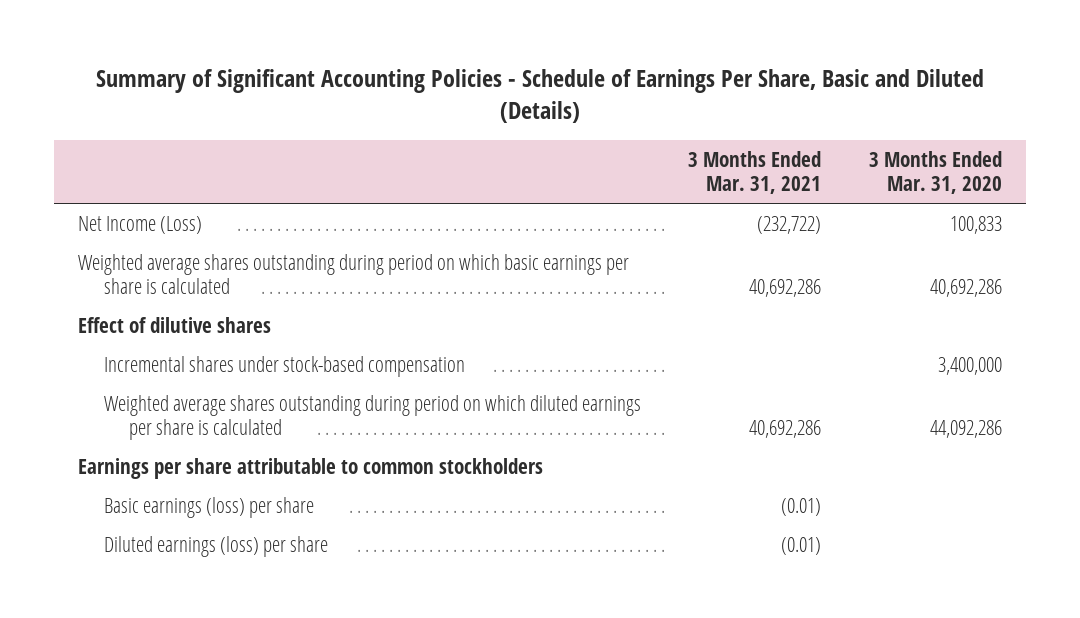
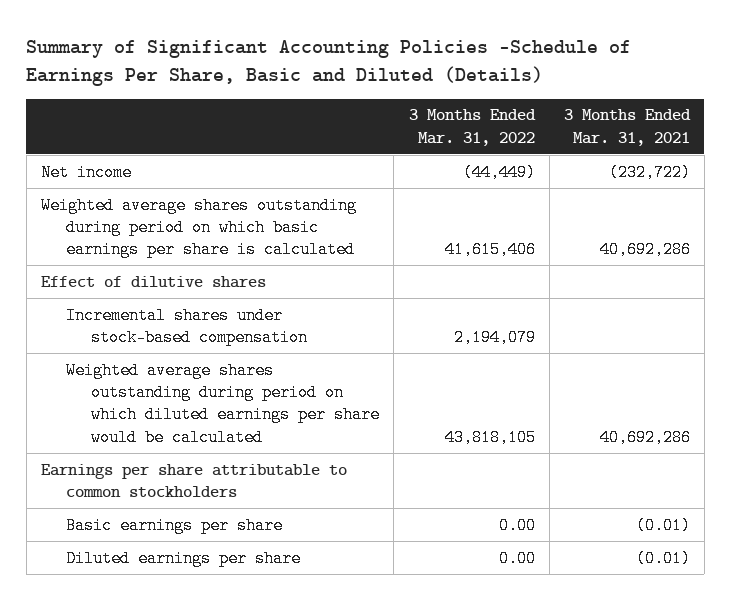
- Summary of Significant Accounting Policies - Schedule of Earnings Per Share, Basic and Diluted (Details)
+ Summary of Significant Accounting Policies -Schedule of Earnings Per Share, Basic and Diluted (Details)
- | 3 Months Ended Mar. 31, 2021 | 3 Months Ended Mar. 31, 2020
+ | 3 Months Ended Mar. 31, 2022 | 3 Months Ended Mar. 31, 2021
- Net Income (Loss) | (232,722) | 100,833
+ Net income | (44,449) | (232,722)
- Weighted average shares outstanding during period on which diluted earnings per share is calculated | 40,692,286 | 44,092,286
+ Weighted average shares outstanding during period on which diluted earnings per share would be calculated | 43,818,105 | 40,692,286
- Basic earnings (loss) per share | (0.01) |
- Diluted earnings (loss) per share | (0.01) |
+ Basic earnings per share | 0.00 | (0.01)
+ Diluted earnings per share | 0.00 | (0.01)

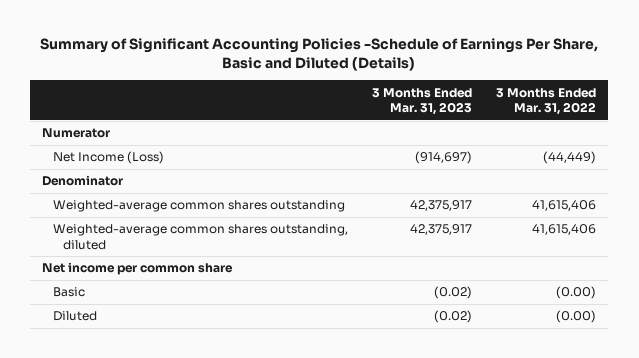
- | 3 Months Ended Mar. 31, 2022 | 3 Months Ended Mar. 31, 2021
+ | 3 Months Ended Mar. 31, 2023 | 3 Months Ended Mar. 31, 2022
- Net income | (44,449) | (232,722)
- Weighted average shares outstanding during period on which basic earnings per share is calculated | 41,615,406 | 40,692,286
- Effect of dilutive shares
- Incremental shares under stock-based compensation | 2,194,079 |
- Weighted average shares outstanding during period on which diluted earnings per share would be calculated | 43,818,105 | 40,692,286
- Earnings per share attributable to common stockholders
- Basic earnings per share | 0.00 | (0.01)
- Diluted earnings per share | 0.00 | (0.01)
+ Numerator
+ Net Income (Loss) | (914,697) | (44,449)
+ Denominator
+ Weighted-average common shares outstanding | 42,375,917 | 41,615,406
+ Weighted-average common shares outstanding, diluted | 42,375,917 | 41,615,406
+ Net income per common share
+ Basic | (0.02) | (0.00)
+ Diluted | (0.02) | (0.00)

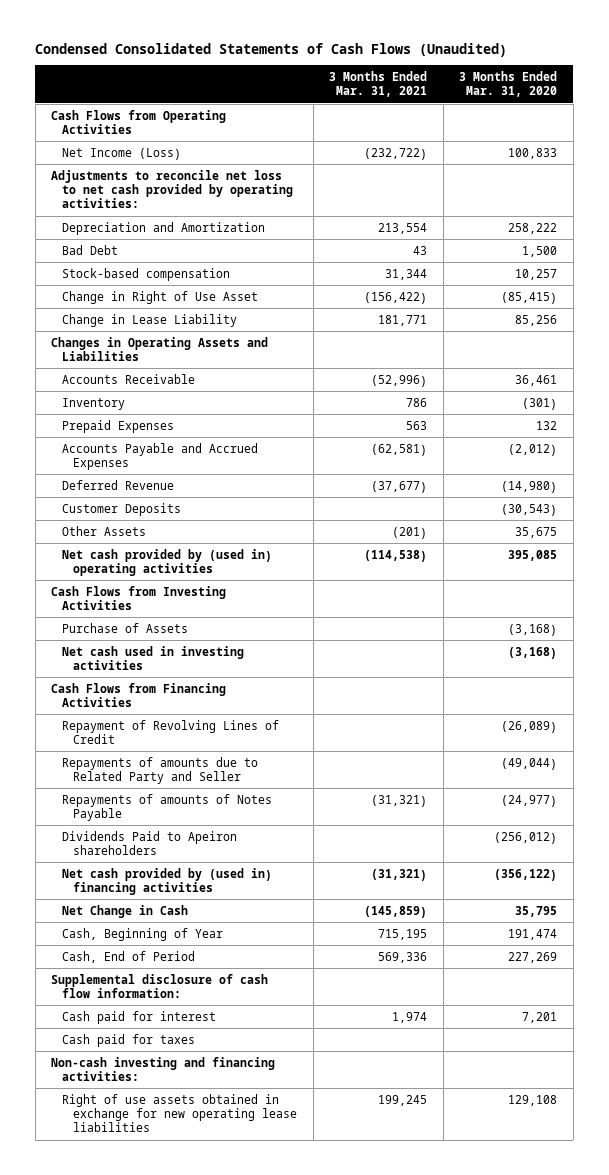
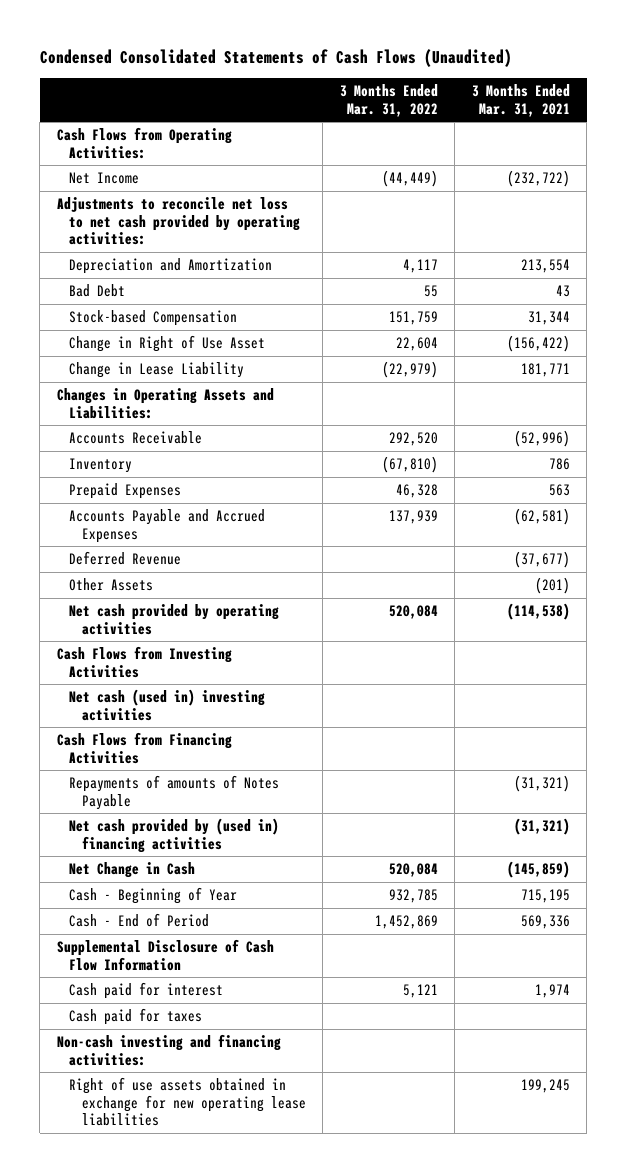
- | 3 Months Ended Mar. 31, 2021 | 3 Months Ended Mar. 31, 2020
+ | 3 Months Ended Mar. 31, 2022 | 3 Months Ended Mar. 31, 2021
- Cash Flows from Operating Activities
- Net Income (Loss) | (232,722) | 100,833
+ Cash Flows from Operating Activities:
+ Net Income | (44,449) | (232,722)
- Stock-based compensation | 31,344 | 10,257
+ Stock-based Compensation | 151,759 | 31,344
- Changes in Operating Assets and Liabilities
+ Changes in Operating Assets and Liabilities:
- Customer Deposits | | (30,543)
- Net cash provided by (used in) operating activities | (114,538) | 395,085
+ Net cash provided by operating activities | 520,084 | (114,538)
- Purchase of Assets | | (3,168)
- Net cash used in investing activities | | (3,168)
+ Net cash (used in) investing activities
- Repayment of Revolving Lines of Credit | | (26,089)
- Repayments of amounts due to Related Party and Seller | | (49,044)
- Dividends Paid to Apeiron shareholders | | (256,012)
- Cash, Beginning of Year | 715,195 | 191,474
- Cash, End of Period | 569,336 | 227,269
- Supplemental disclosure of cash flow information:
+ Cash - Beginning of Year | 932,785 | 715,195
+ Cash - End of Period | 1,452,869 | 569,336
+ Supplemental Disclosure of Cash Flow Information

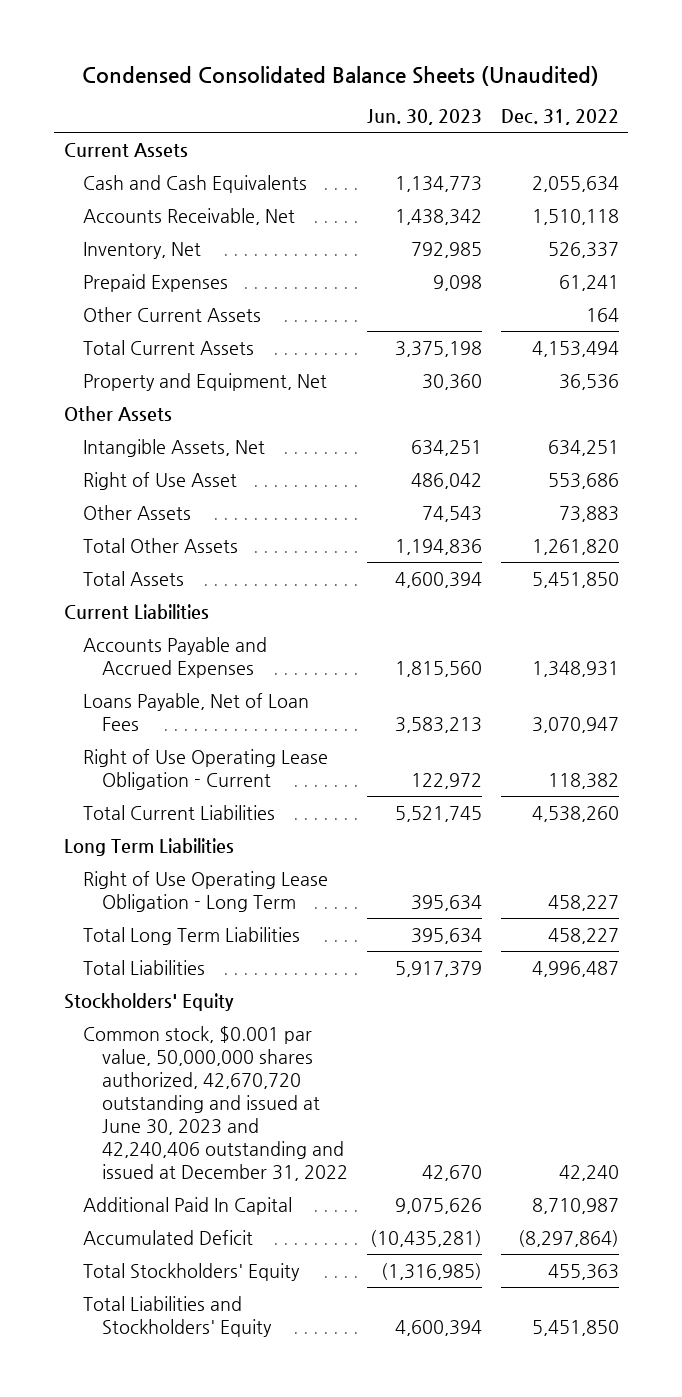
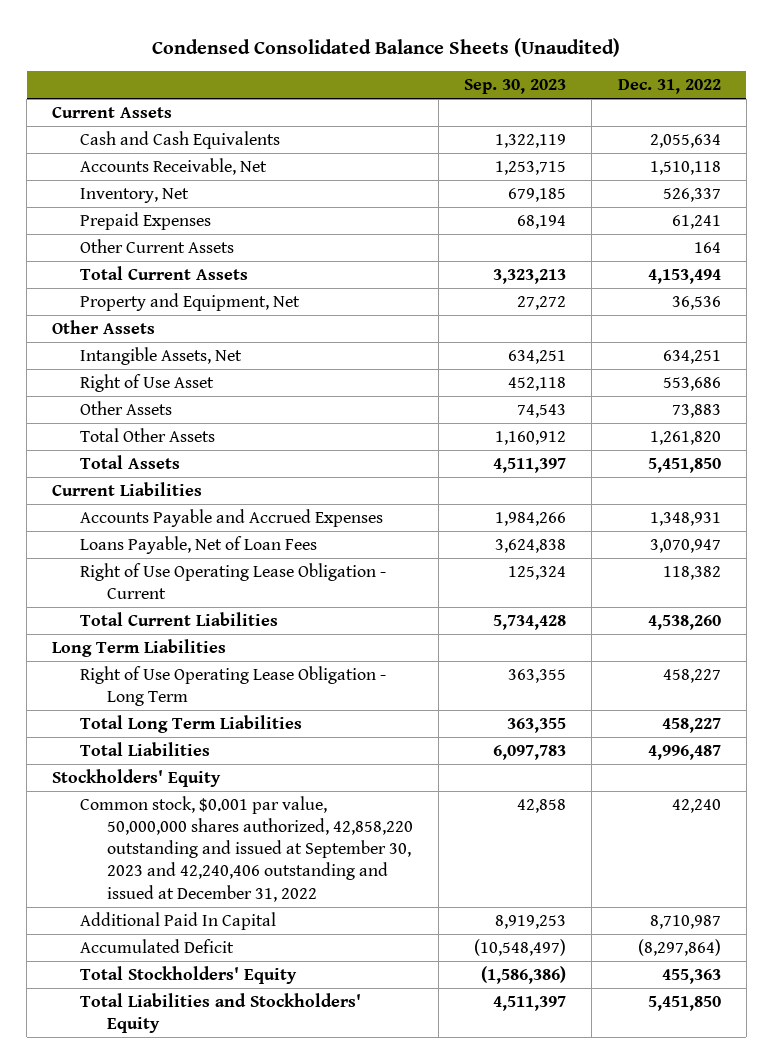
- | Jun. 30, 2023 | Dec. 31, 2022
+ | Sep. 30, 2023 | Dec. 31, 2022
- Common stock, $0.001 par value, 50,000,000 shares authorized, 42,670,720 outstanding and issued at June 30, 2023 and 42,240,406 outstanding and issued at December 31, 2022 | 42,670 | 42,240
+ Common stock, $0.001 par value, 50,000,000 shares authorized, 42,858,220 outstanding and issued at September 30, 2023 and 42,240,406 outstanding and issued at December 31, 2022 | 42,858 | 42,240

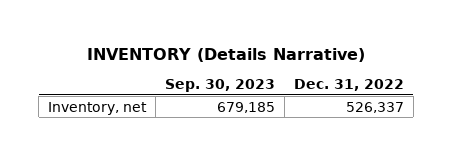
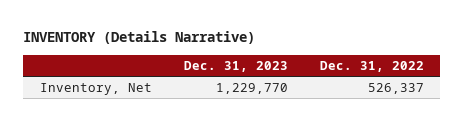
- | Sep. 30, 2023 | Dec. 31, 2022
+ | Dec. 31, 2023 | Dec. 31, 2022
- Inventory, net | 679,185 | 526,337
+ Inventory, Net | 1,229,770 | 526,337

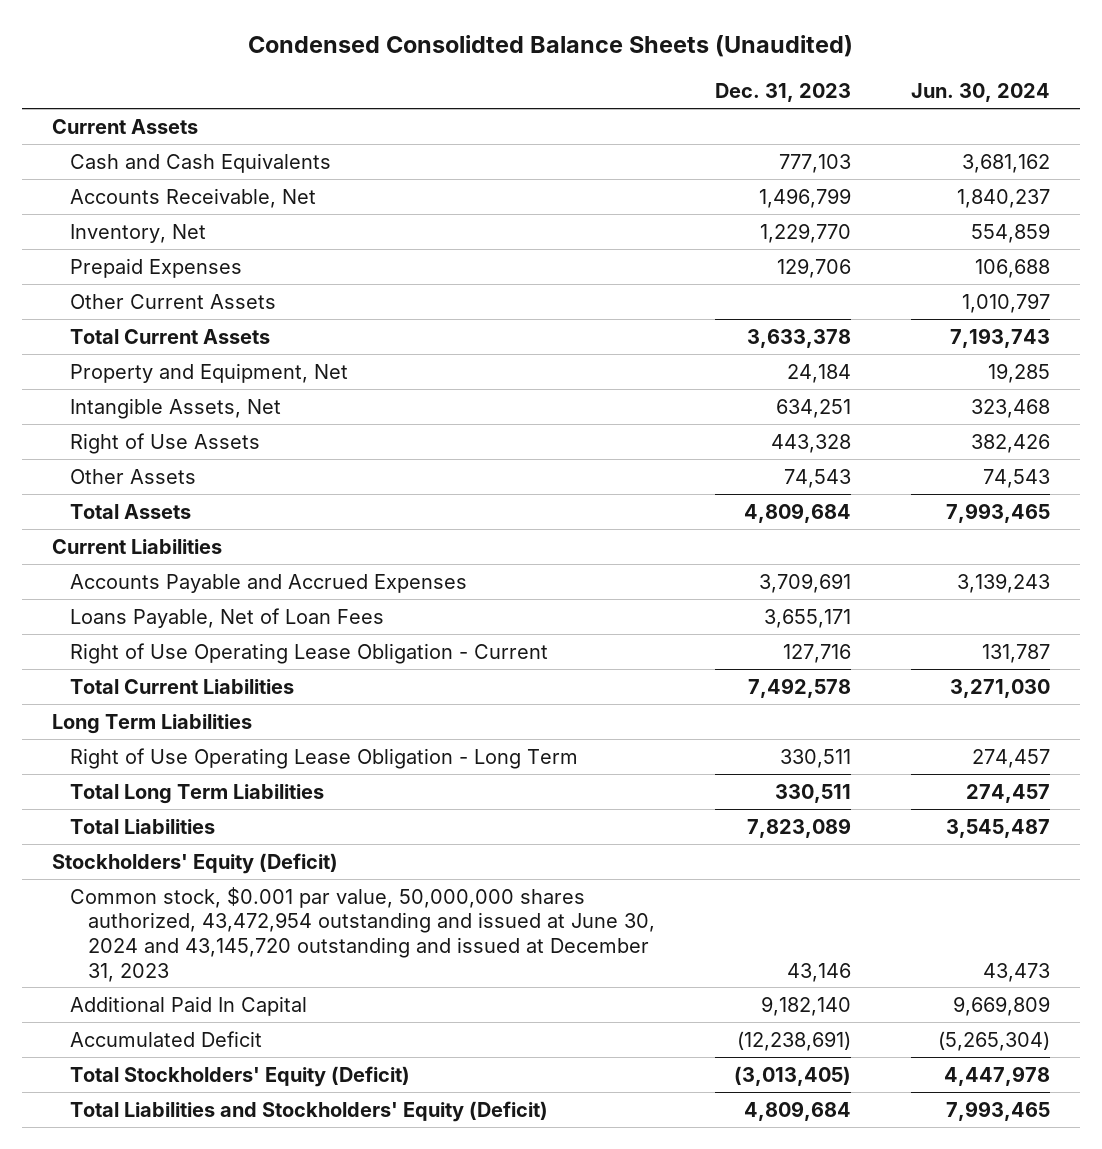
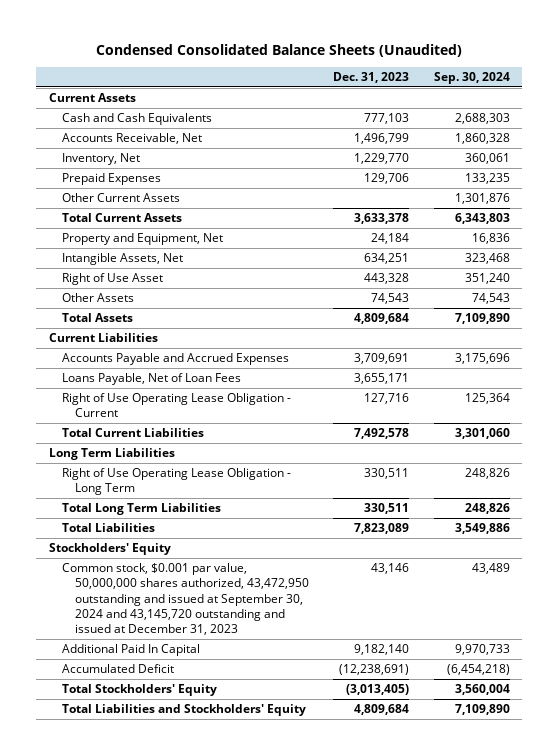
- Condensed Consolidted Balance Sheets (Unaudited)
+ Condensed Consolidated Balance Sheets (Unaudited)
- | Dec. 31, 2023 | Jun. 30, 2024
+ | Dec. 31, 2023 | Sep. 30, 2024
- Right of Use Assets | 443,328 | 382,426
+ Right of Use Asset | 443,328 | 351,240
- Stockholders' Equity (Deficit)
- Common stock, $0.001 par value, 50,000,000 shares authorized, 43,472,954 outstanding and issued at June 30, 2024 and 43,145,720 outstanding and issued at December 31, 2023 | 43,146 | 43,473
+ Stockholders' Equity
+ Common stock, $0.001 par value, 50,000,000 shares authorized, 43,472,950 outstanding and issued at September 30, 2024 and 43,145,720 outstanding and issued at December 31, 2023 | 43,146 | 43,489
- Total Stockholders' Equity (Deficit) | (3,013,405) | 4,447,978
- Total Liabilities and Stockholders' Equity (Deficit) | 4,809,684 | 7,993,465
+ Total Stockholders' Equity | (3,013,405) | 3,560,004
+ Total Liabilities and Stockholders' Equity | 4,809,684 | 7,109,890

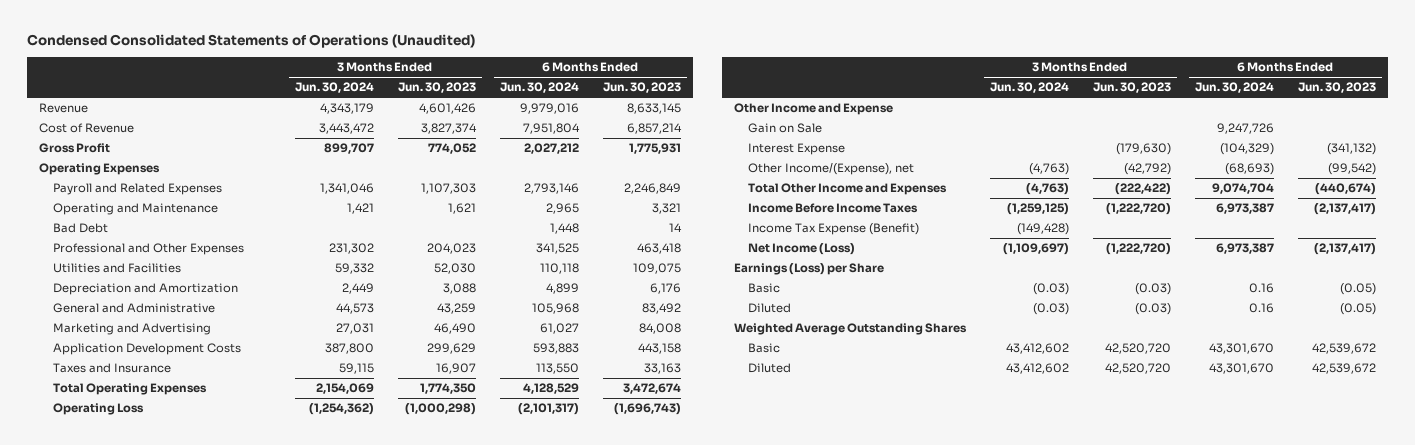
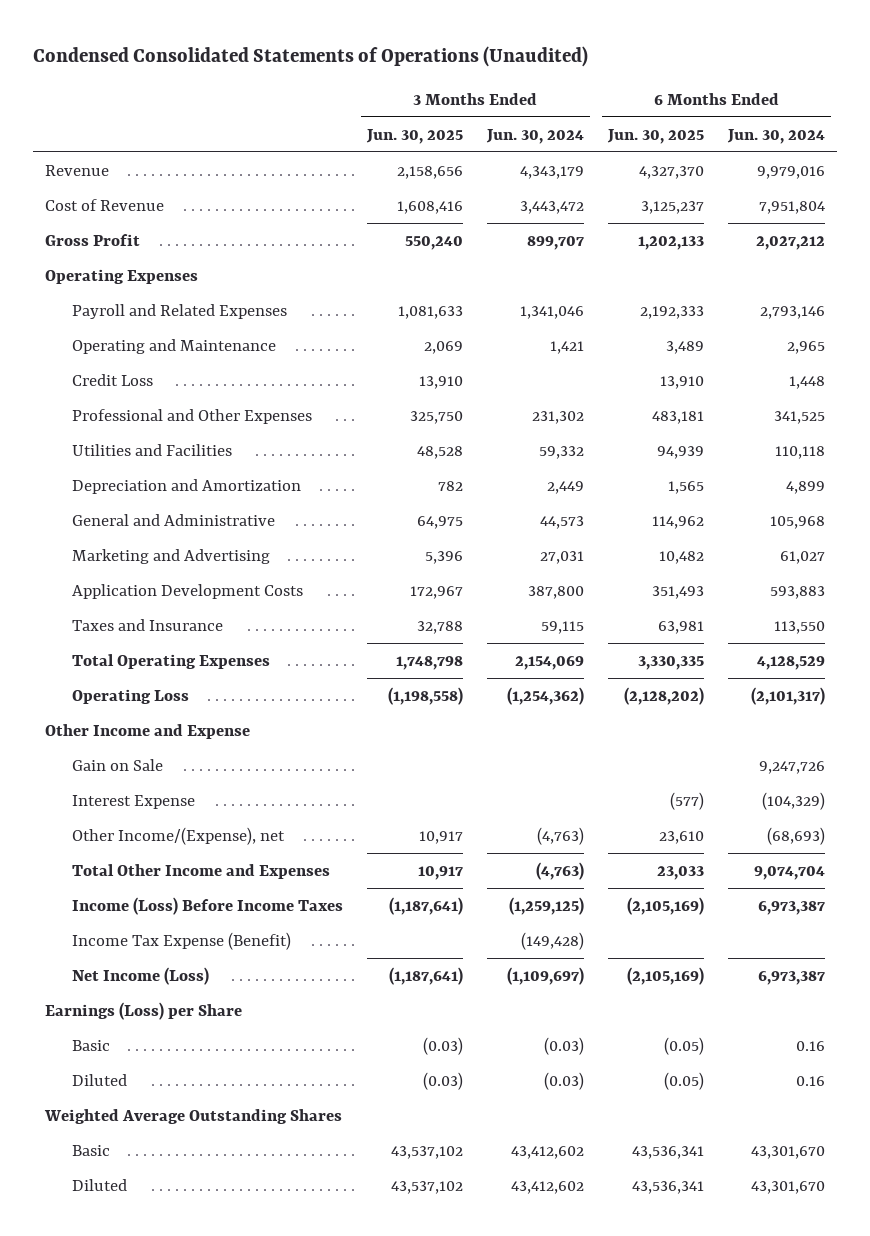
- | 3 Months Ended Jun. 30, 2024 | 3 Months Ended Jun. 30, 2023 | 6 Months Ended Jun. 30, 2024 | 6 Months Ended Jun. 30, 2023
+ | 3 Months Ended Jun. 30, 2025 | 3 Months Ended Jun. 30, 2024 | 6 Months Ended Jun. 30, 2025 | 6 Months Ended Jun. 30, 2024
- Bad Debt | | | 1,448 | 14
+ Credit Loss | 13,910 | | 13,910 | 1,448
- Income Before Income Taxes | (1,259,125) | (1,222,720) | 6,973,387 | (2,137,417)
+ Income (Loss) Before Income Taxes | (1,187,641) | (1,259,125) | (2,105,169) | 6,973,387

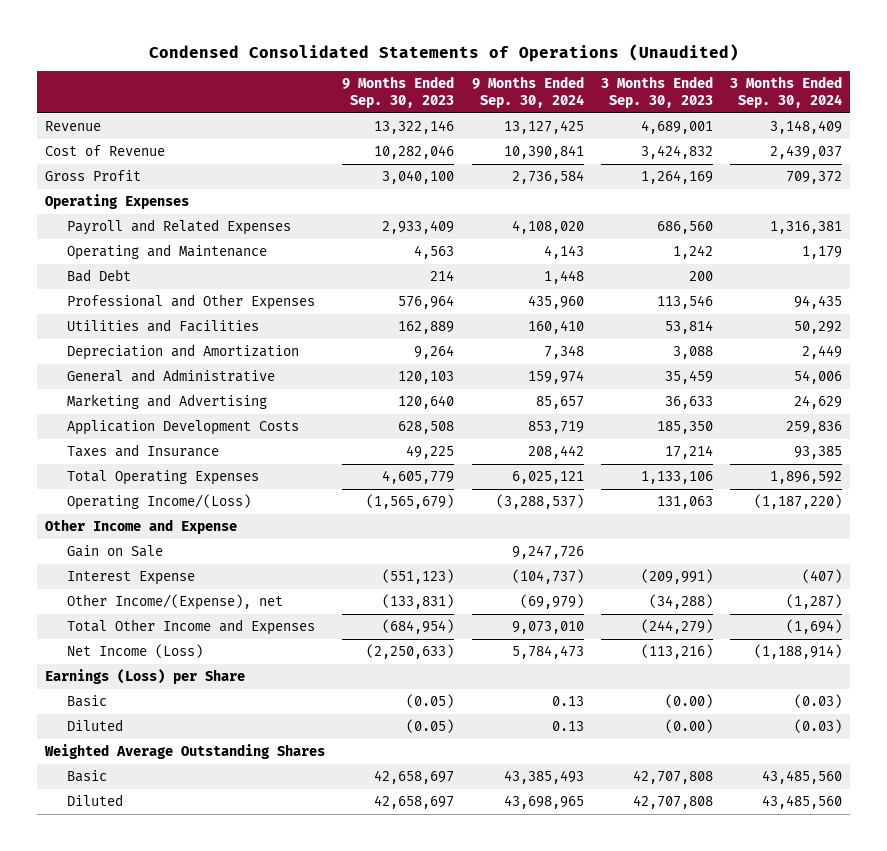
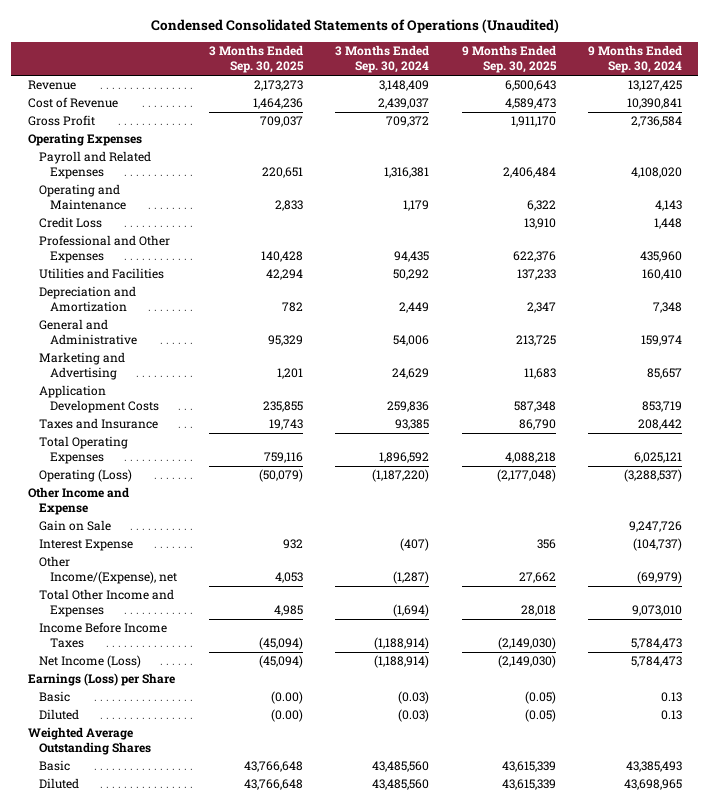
- | 9 Months Ended Sep. 30, 2023 | 9 Months Ended Sep. 30, 2024 | 3 Months Ended Sep. 30, 2023 | 3 Months Ended Sep. 30, 2024
+ | 3 Months Ended Sep. 30, 2025 | 3 Months Ended Sep. 30, 2024 | 9 Months Ended Sep. 30, 2025 | 9 Months Ended Sep. 30, 2024
- Bad Debt | 214 | 1,448 | 200 |
+ Credit Loss | | | 13,910 | 1,448
- Operating Income/(Loss) | (1,565,679) | (3,288,537) | 131,063 | (1,187,220)
+ Operating (Loss) | (50,079) | (1,187,220) | (2,177,048) | (3,288,537)
+ Income Before Income Taxes | (45,094) | (1,188,914) | (2,149,030) | 5,784,473

